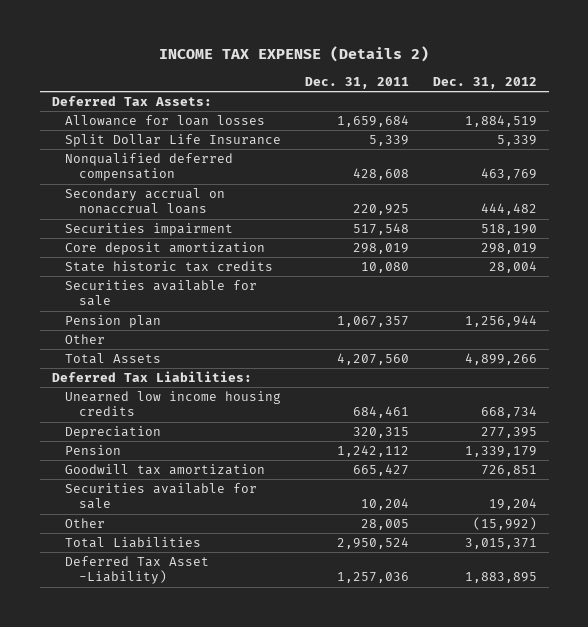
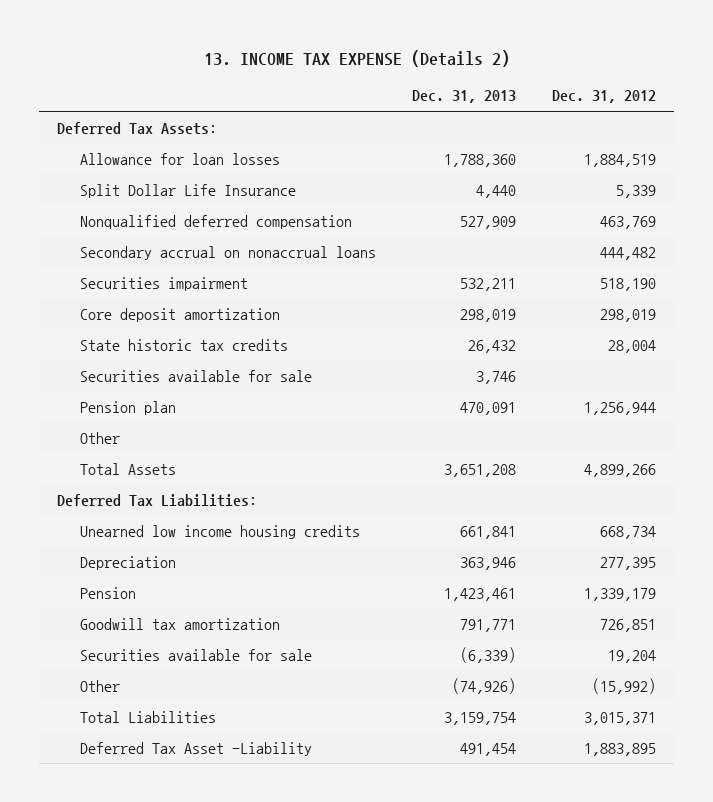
- INCOME TAX EXPENSE (Details 2)
+ 13. INCOME TAX EXPENSE (Details 2)
- | Dec. 31, 2011 | Dec. 31, 2012
+ | Dec. 31, 2013 | Dec. 31, 2012
- Deferred Tax Asset -Liability) | 1,257,036 | 1,883,895
+ Deferred Tax Asset -Liability | 491,454 | 1,883,895

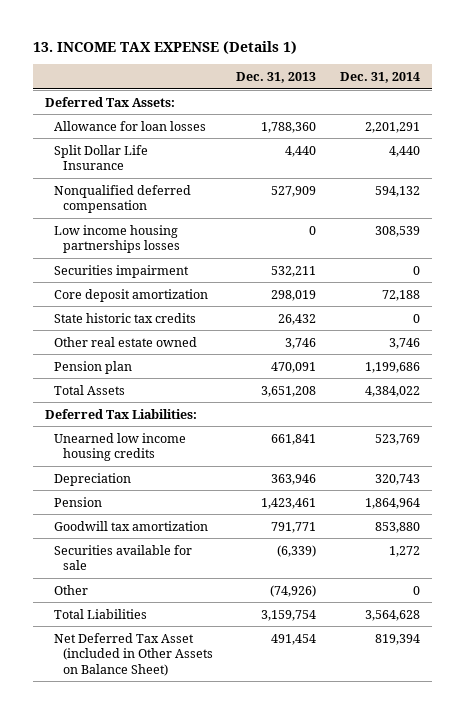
- 13. INCOME TAX EXPENSE (Details 2)
+ 13. INCOME TAX EXPENSE (Details 1)
- | Dec. 31, 2013 | Dec. 31, 2012
+ | Dec. 31, 2013 | Dec. 31, 2014
- Secondary accrual on nonaccrual loans | | 444,482
+ Low income housing partnerships losses | 0 | 308,539
- Securities available for sale | 3,746 |
+ Other real estate owned | 3,746 | 3,746
- Other
- Deferred Tax Asset -Liability | 491,454 | 1,883,895
+ Net Deferred Tax Asset (included in Other Assets on Balance Sheet) | 491,454 | 819,394

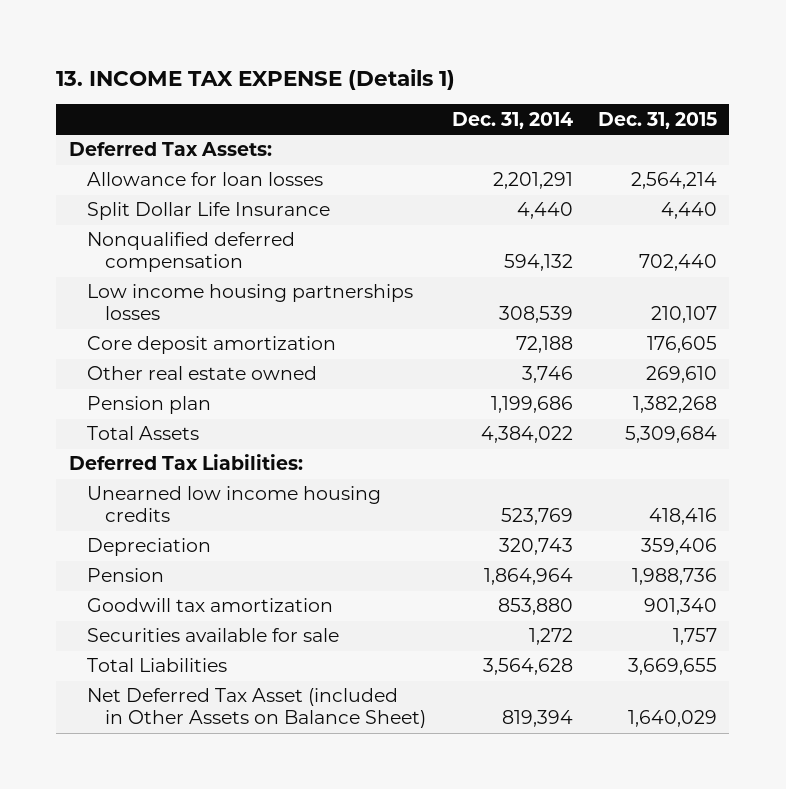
- | Dec. 31, 2013 | Dec. 31, 2014
+ | Dec. 31, 2014 | Dec. 31, 2015
- Securities impairment | 532,211 | 0
- State historic tax credits | 26,432 | 0
- Other | (74,926) | 0

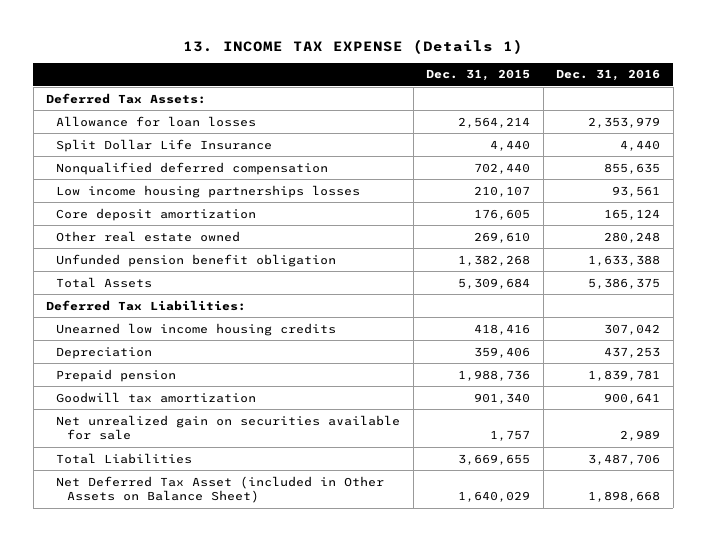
- | Dec. 31, 2014 | Dec. 31, 2015
+ | Dec. 31, 2015 | Dec. 31, 2016
- Pension plan | 1,199,686 | 1,382,268
+ Unfunded pension benefit obligation | 1,382,268 | 1,633,388
- Pension | 1,864,964 | 1,988,736
+ Prepaid pension | 1,988,736 | 1,839,781
- Securities available for sale | 1,272 | 1,757
+ Net unrealized gain on securities available for sale | 1,757 | 2,989

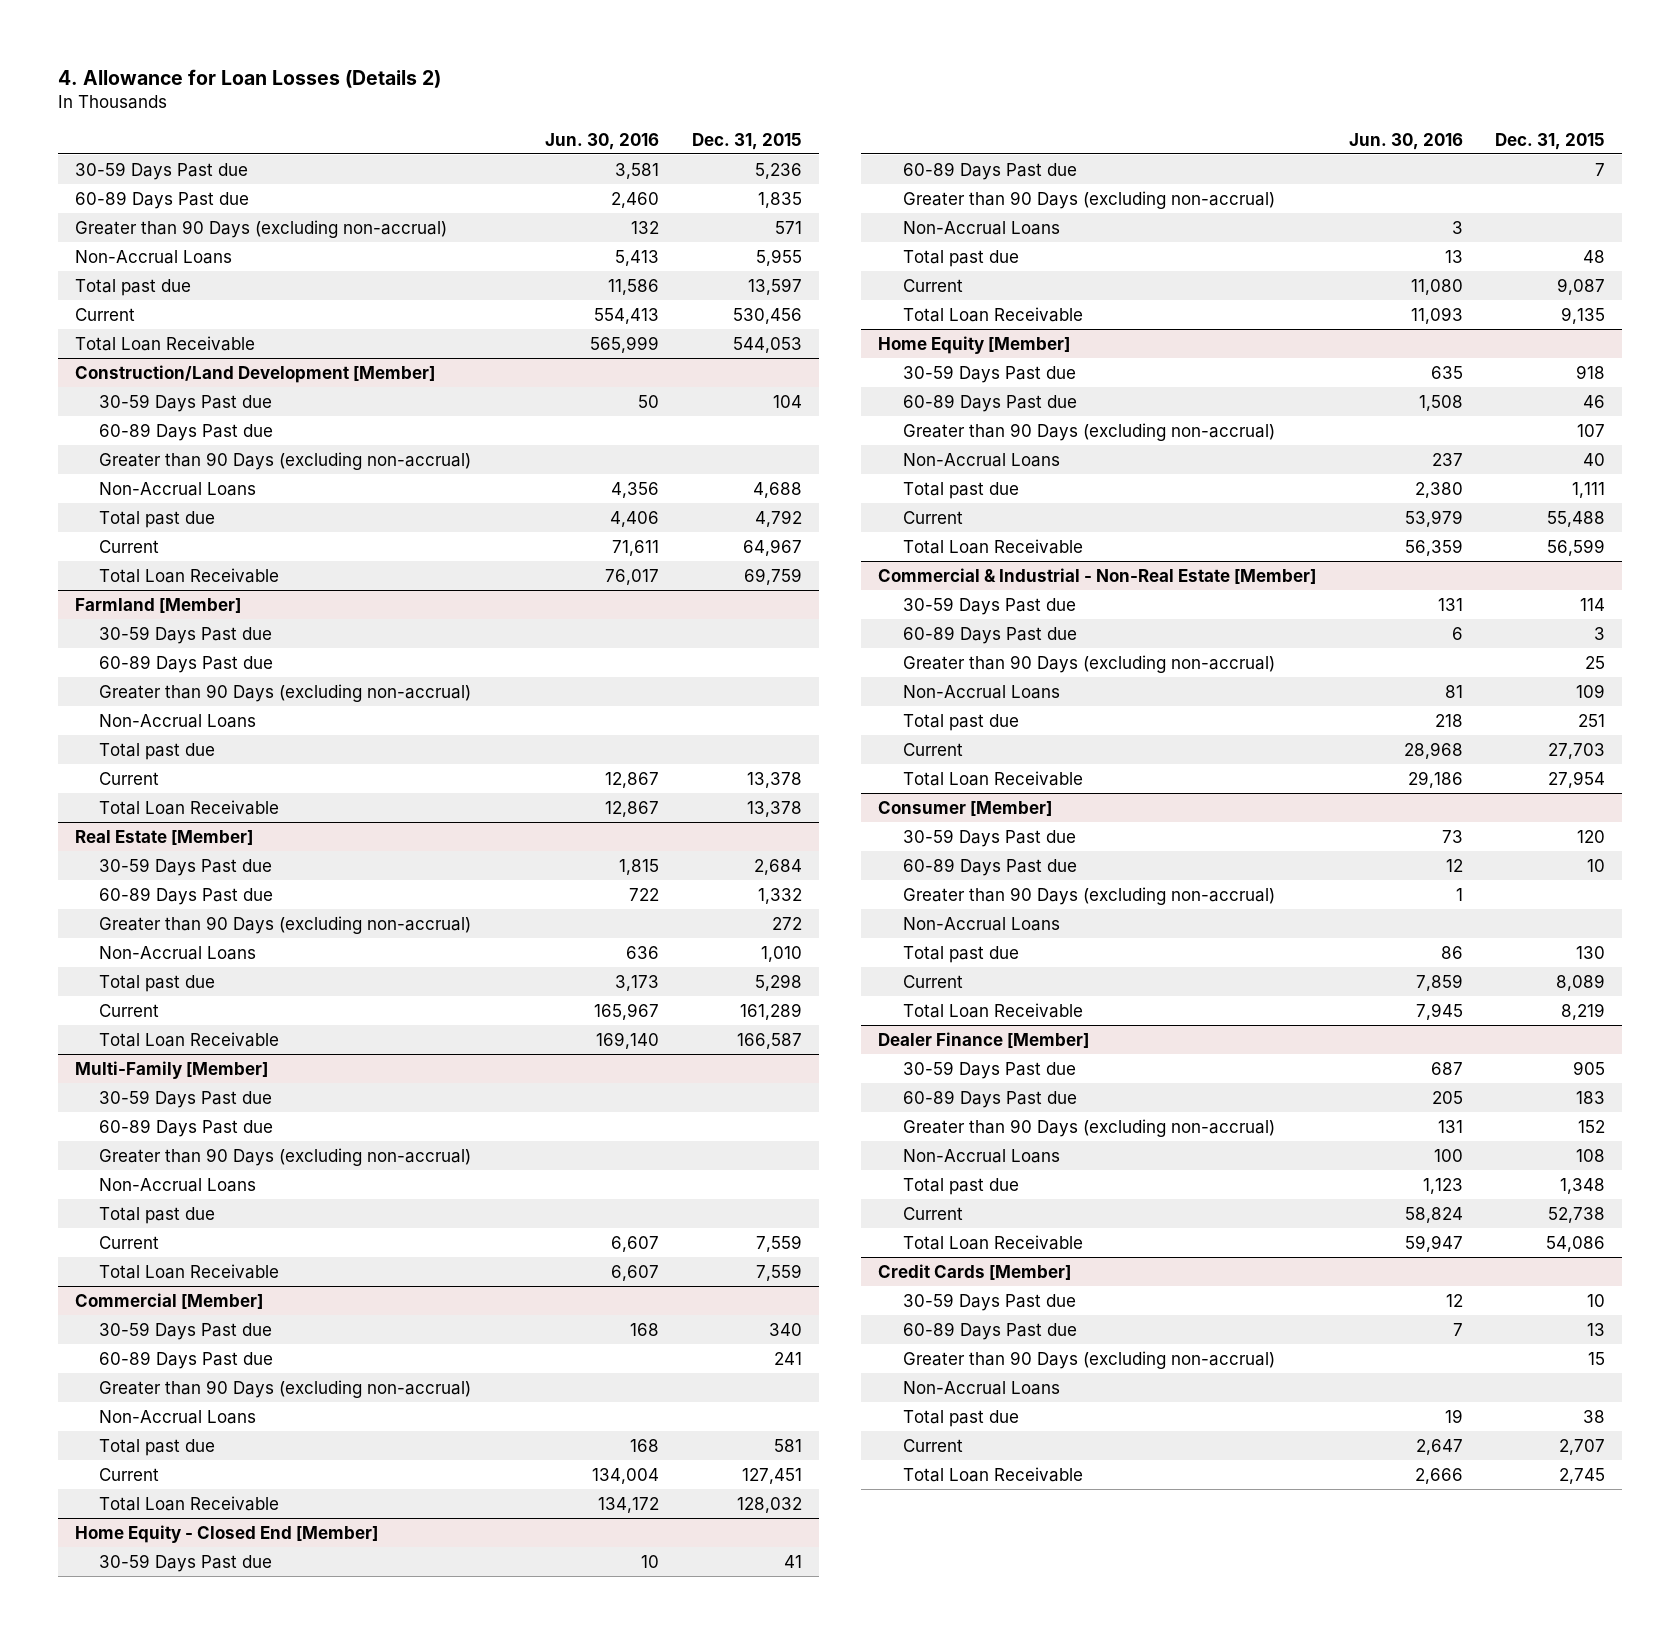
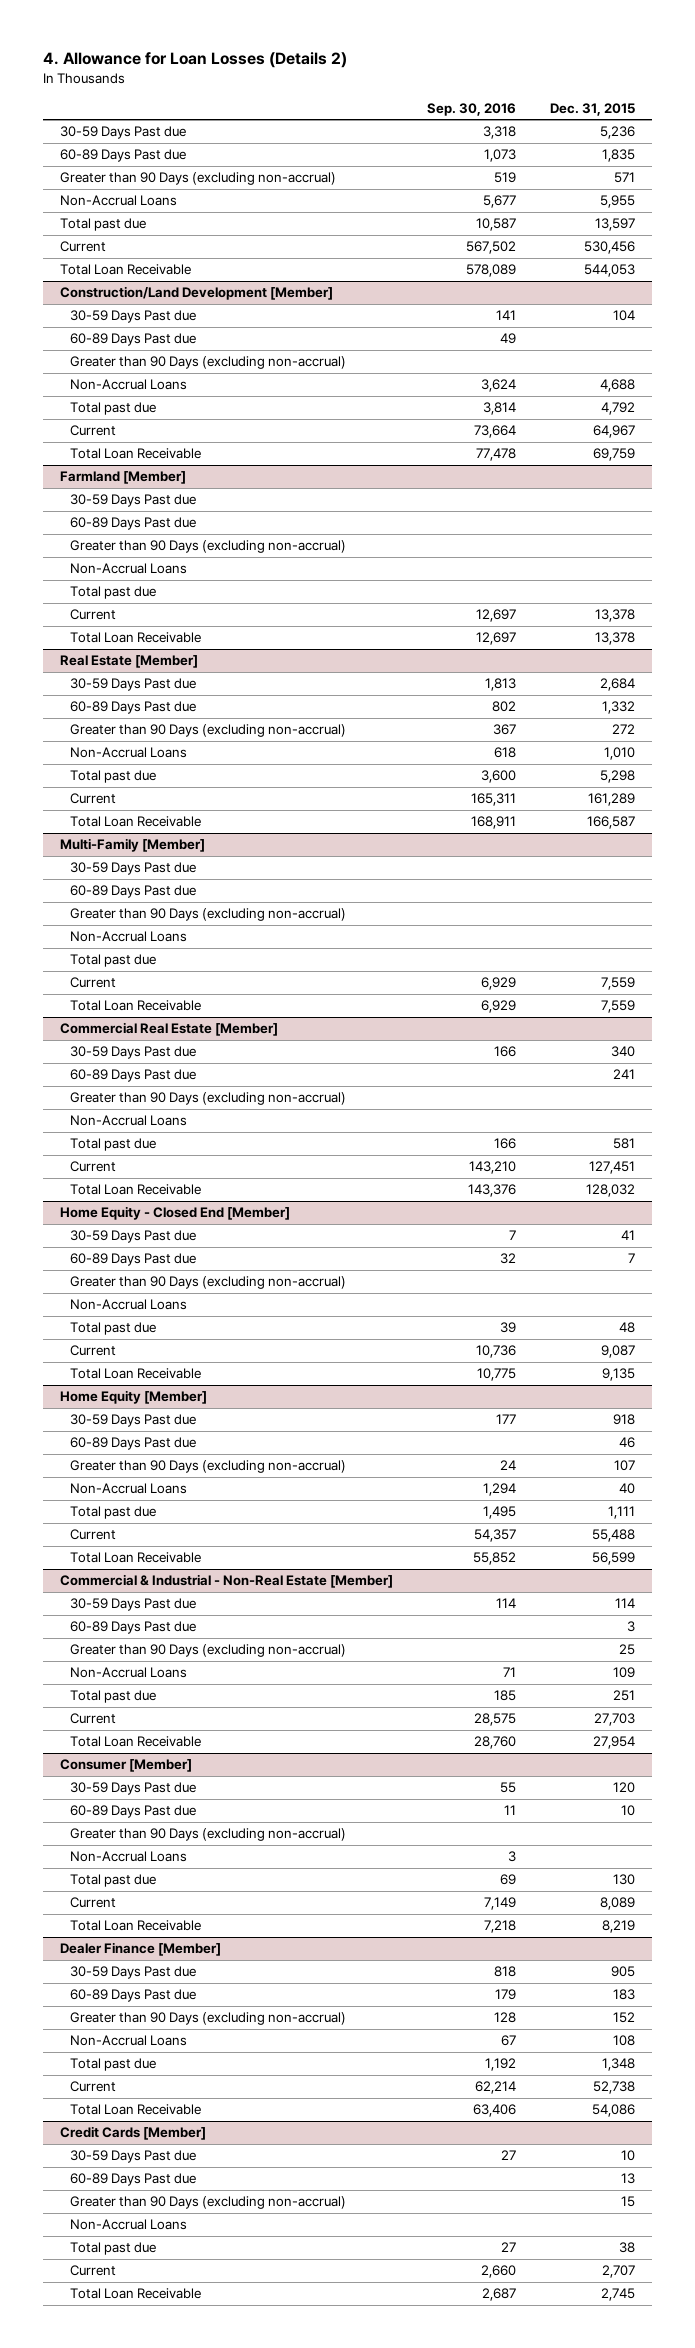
- | Jun. 30, 2016 | Dec. 31, 2015
+ | Sep. 30, 2016 | Dec. 31, 2015
- Commercial [Member]
+ Commercial Real Estate [Member]

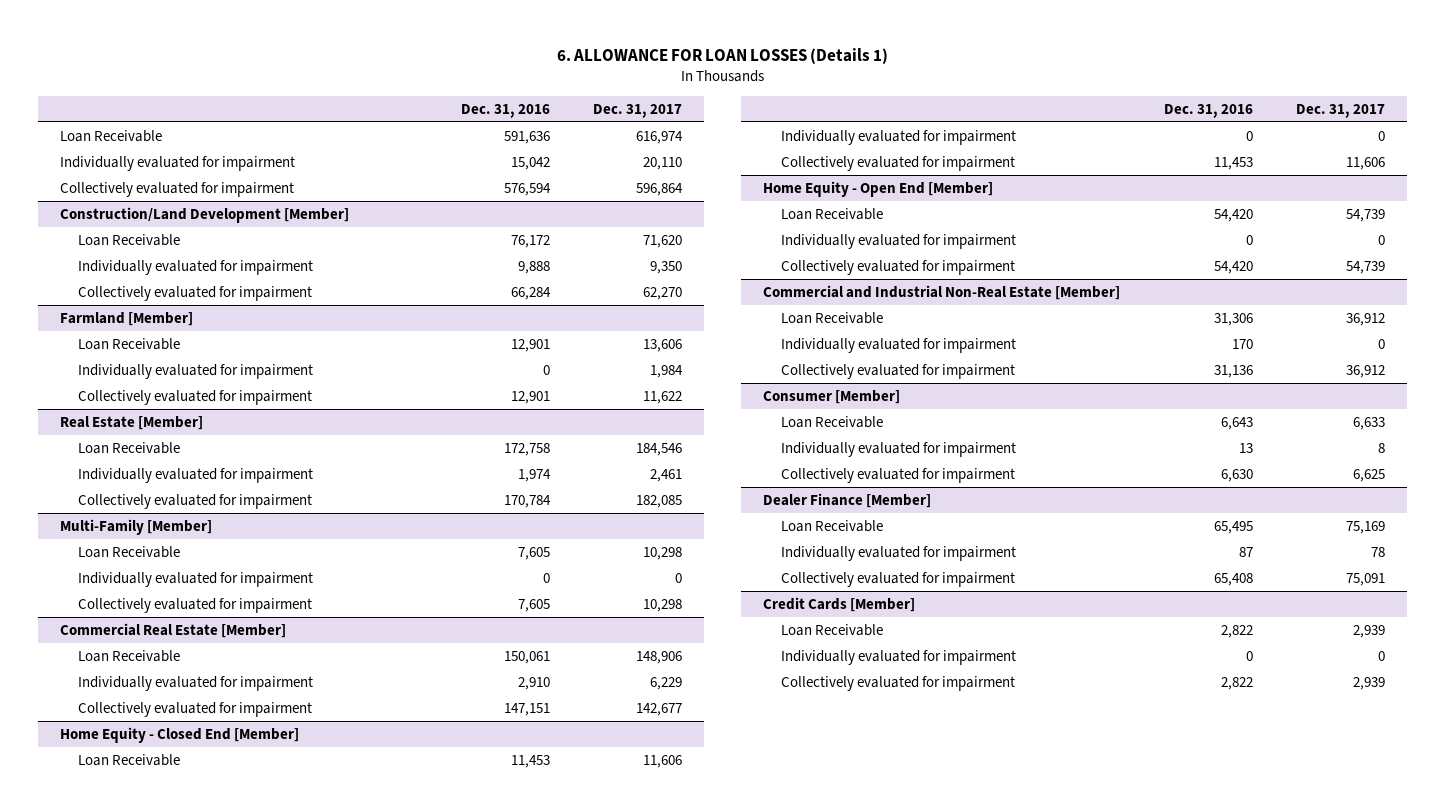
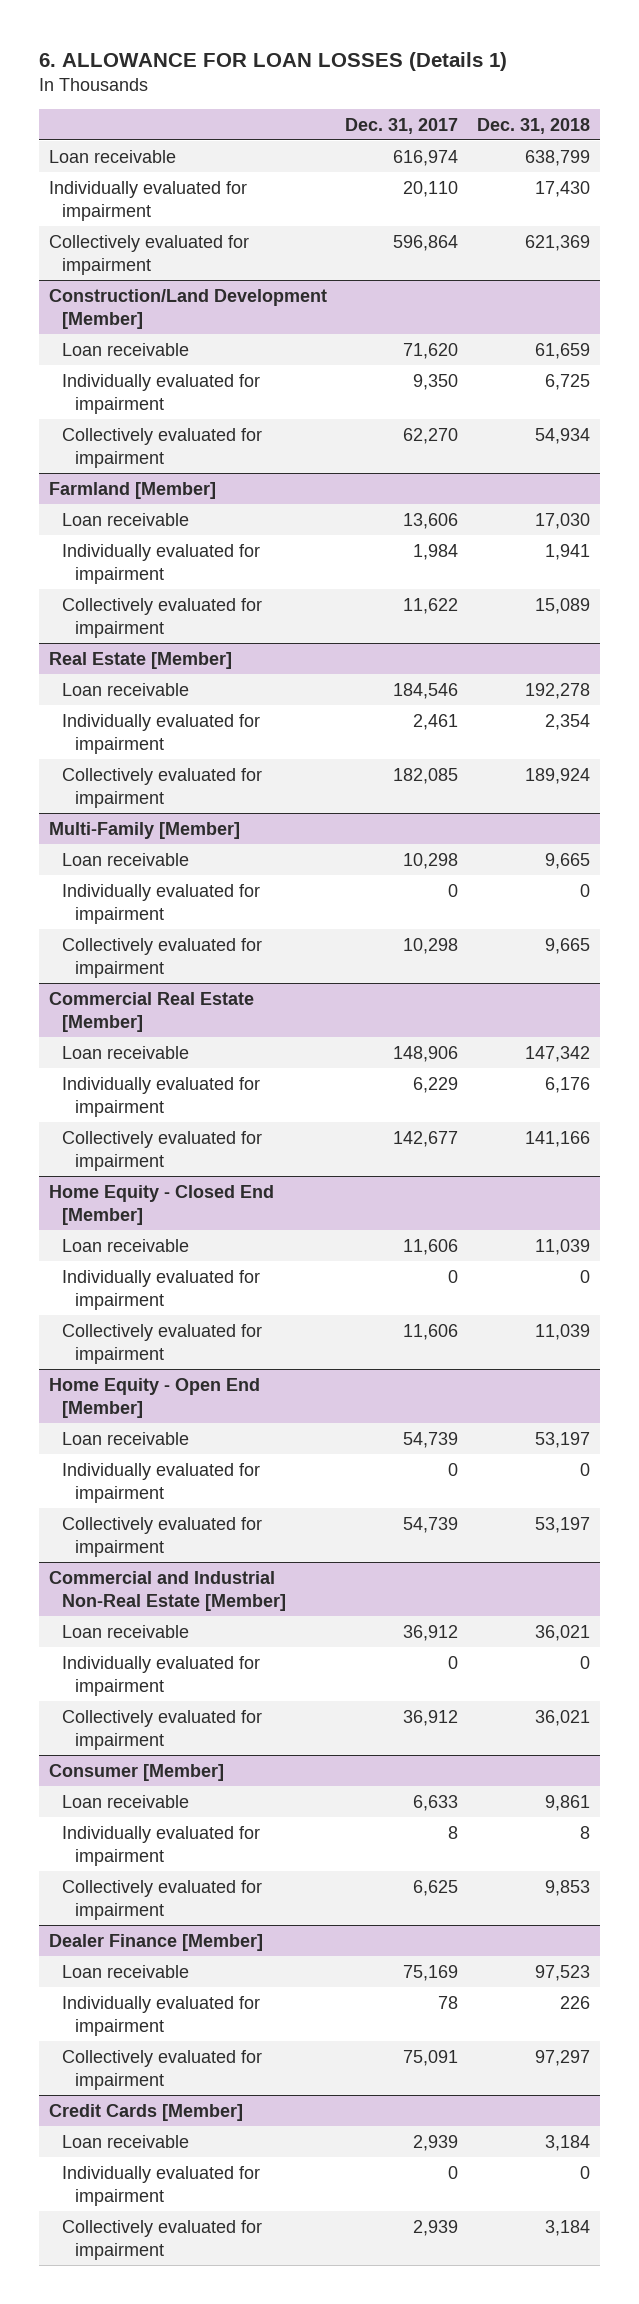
- | Dec. 31, 2016 | Dec. 31, 2017
+ | Dec. 31, 2017 | Dec. 31, 2018
- Loan Receivable | 591,636 | 616,974
+ Loan receivable | 616,974 | 638,799
@ Construction/Land Development [Member]
- Loan Receivable | 76,172 | 71,620
+ Loan receivable | 71,620 | 61,659
@ Farmland [Member]
- Loan Receivable | 12,901 | 13,606
+ Loan receivable | 13,606 | 17,030
@ Real Estate [Member]
- Loan Receivable | 172,758 | 184,546
+ Loan receivable | 184,546 | 192,278
@ Multi-Family [Member]
- Loan Receivable | 7,605 | 10,298
+ Loan receivable | 10,298 | 9,665
@ Commercial Real Estate [Member]
- Loan Receivable | 150,061 | 148,906
+ Loan receivable | 148,906 | 147,342
@ Home Equity - Closed End [Member]
- Loan Receivable | 11,453 | 11,606
+ Loan receivable | 11,606 | 11,039
@ Home Equity - Open End [Member]
- Loan Receivable | 54,420 | 54,739
+ Loan receivable | 54,739 | 53,197
@ Commercial and Industrial Non-Real Estate [Member]
- Loan Receivable | 31,306 | 36,912
+ Loan receivable | 36,912 | 36,021
@ Consumer [Member]
- Loan Receivable | 6,643 | 6,633
+ Loan receivable | 6,633 | 9,861
@ Dealer Finance [Member]
- Loan Receivable | 65,495 | 75,169
+ Loan receivable | 75,169 | 97,523
@ Credit Cards [Member]
- Loan Receivable | 2,822 | 2,939
+ Loan receivable | 2,939 | 3,184

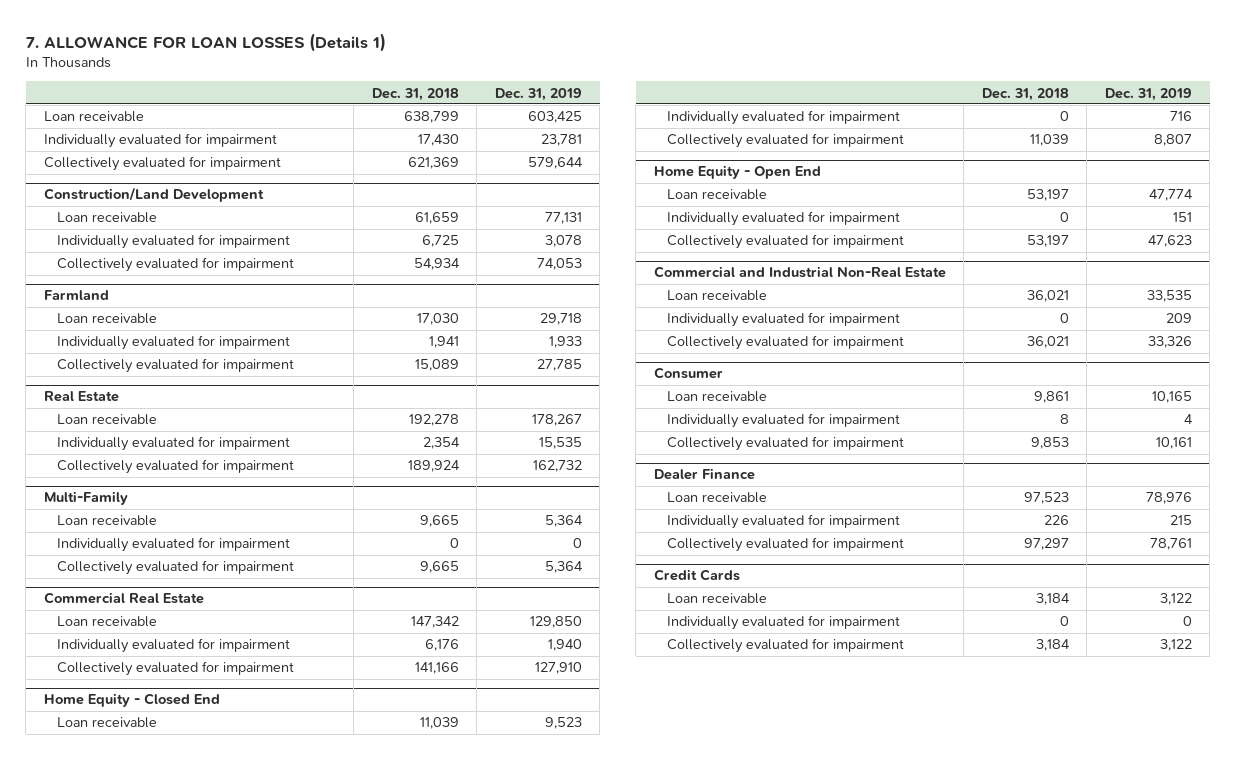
- 6. ALLOWANCE FOR LOAN LOSSES (Details 1)
+ 7. ALLOWANCE FOR LOAN LOSSES (Details 1)
- | Dec. 31, 2017 | Dec. 31, 2018
+ | Dec. 31, 2018 | Dec. 31, 2019
- Construction/Land Development [Member]
+ Construction/Land Development
- Farmland [Member]
+ Farmland
- Real Estate [Member]
+ Real Estate
- Multi-Family [Member]
+ Multi-Family
- Commercial Real Estate [Member]
+ Commercial Real Estate
- Home Equity - Closed End [Member]
+ Home Equity - Closed End
- Home Equity - Open End [Member]
+ Home Equity - Open End
- Commercial and Industrial Non-Real Estate [Member]
+ Commercial and Industrial Non-Real Estate
- Consumer [Member]
+ Consumer
- Dealer Finance [Member]
+ Dealer Finance
- Credit Cards [Member]
+ Credit Cards

